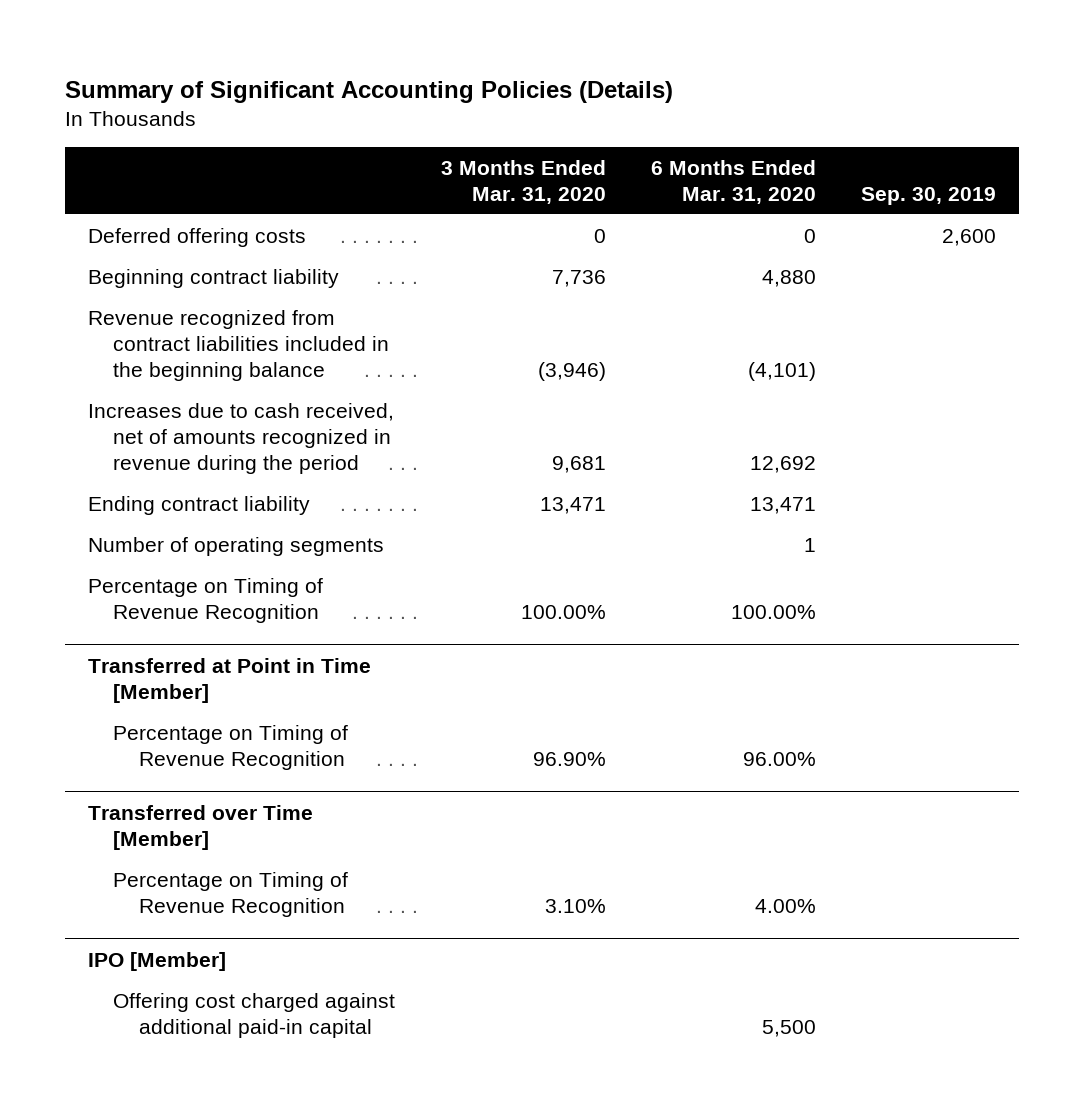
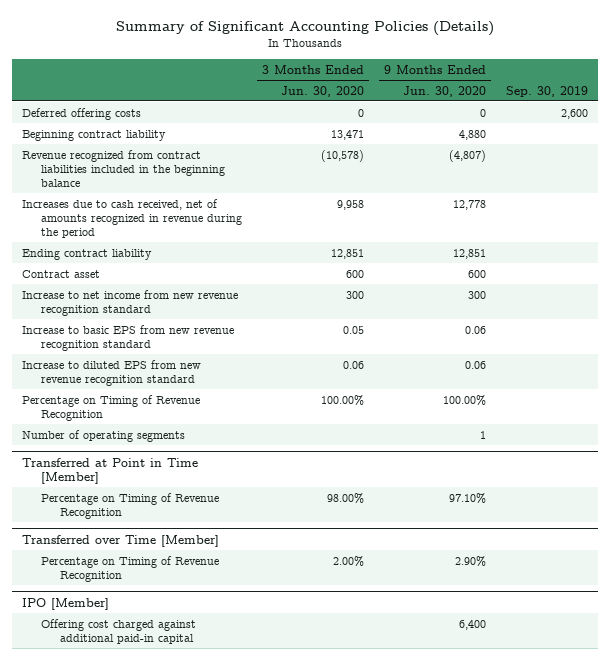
- | 3 Months Ended Mar. 31, 2020 | 6 Months Ended Mar. 31, 2020 | Sep. 30, 2019
+ | 3 Months Ended Jun. 30, 2020 | 9 Months Ended Jun. 30, 2020 | Sep. 30, 2019
+ Contract asset | 600 | 600 |
+ Increase to net income from new revenue recognition standard | 300 | 300 |
+ Increase to basic EPS from new revenue recognition standard | 0.05 | 0.06 |
+ Increase to diluted EPS from new revenue recognition standard | 0.06 | 0.06 |
moved down: Number of operating segments | | 1 |

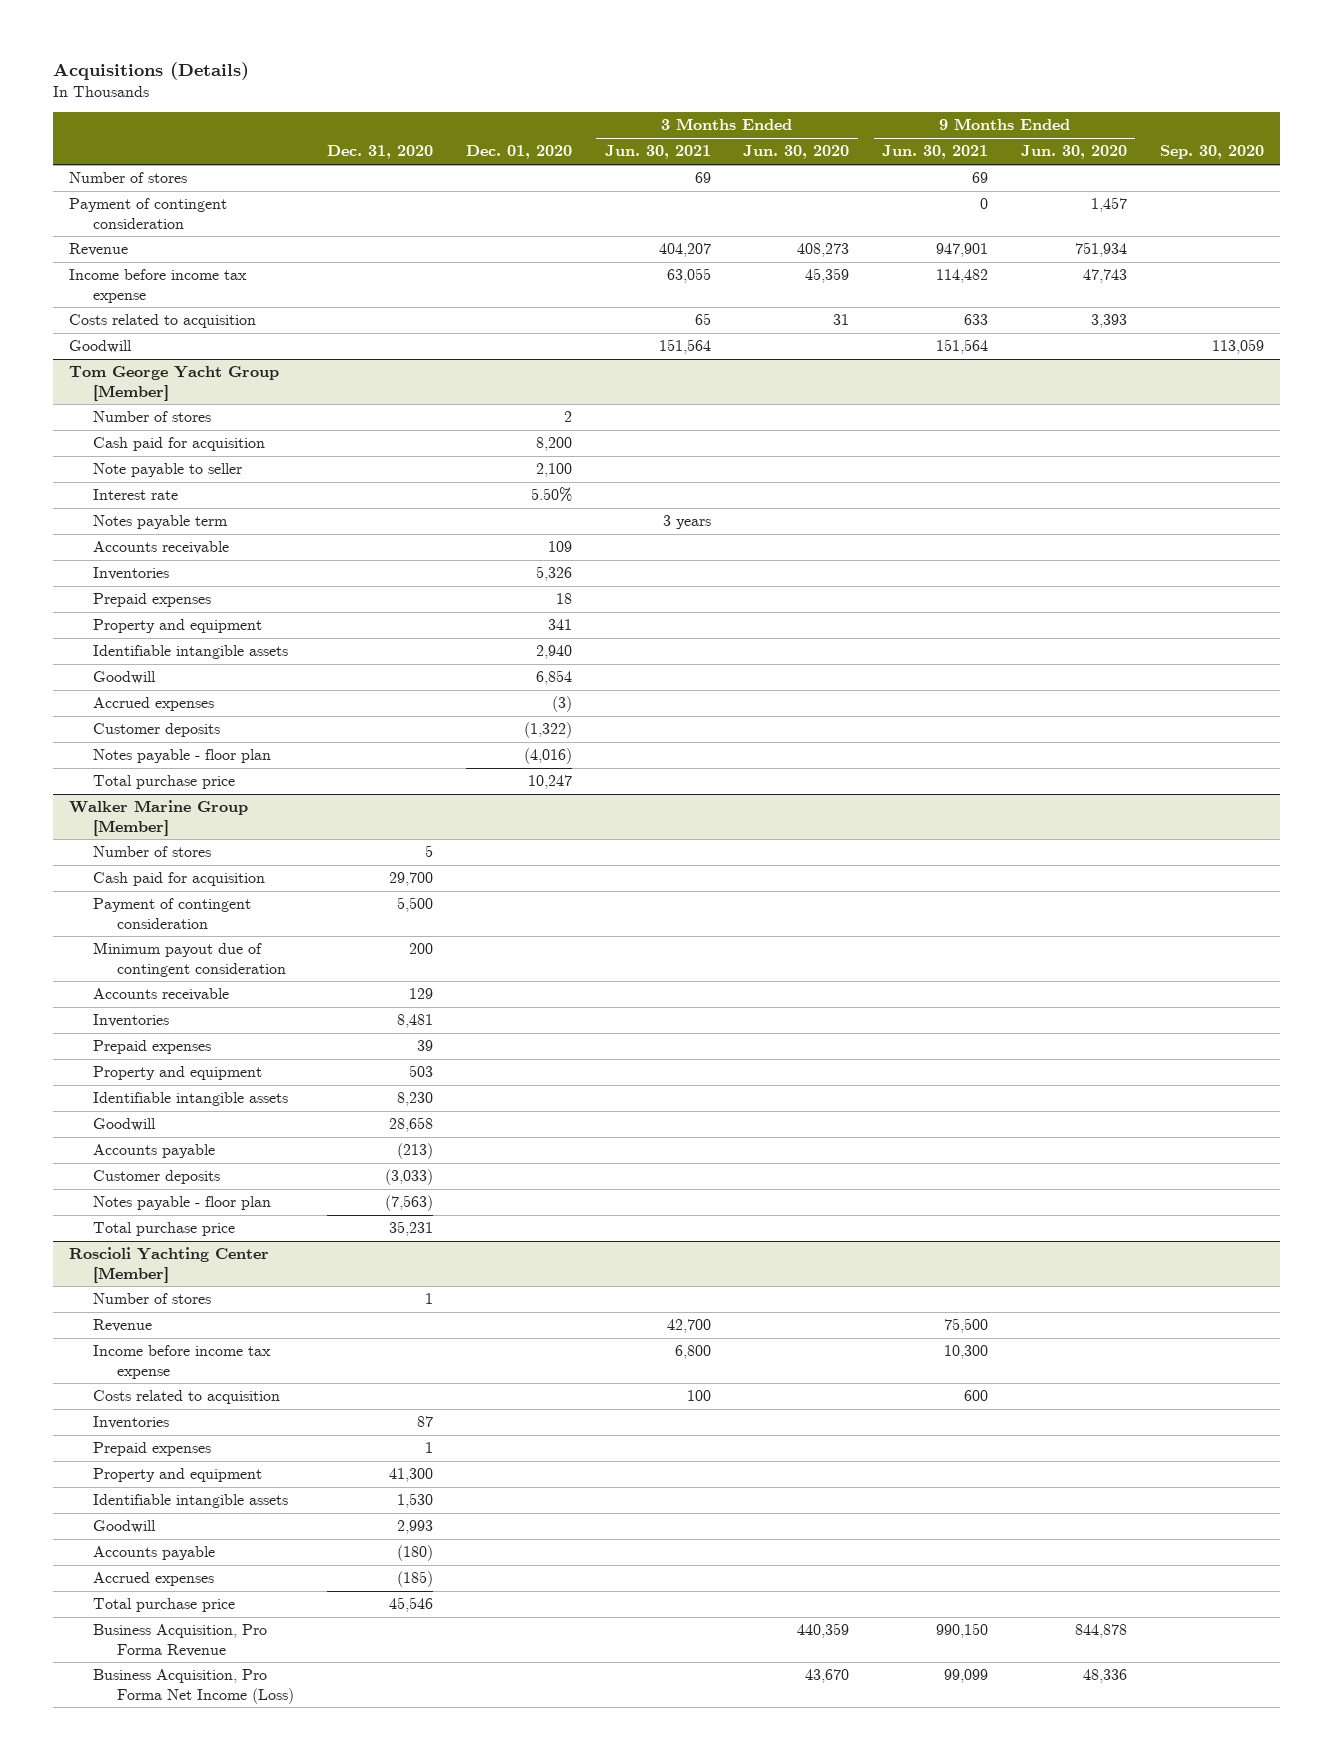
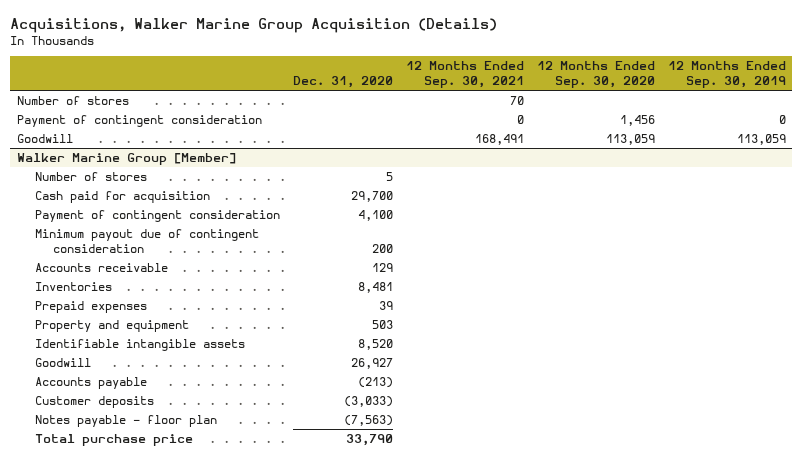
- Acquisitions (Details)
+ Acquisitions, Walker Marine Group Acquisition (Details)
- | Dec. 31, 2020 | Dec. 01, 2020 | 3 Months Ended Jun. 30, 2021 | 3 Months Ended Jun. 30, 2020 | 9 Months Ended Jun. 30, 2021 | 9 Months Ended Jun. 30, 2020 | Sep. 30, 2020
+ | Dec. 31, 2020 | 12 Months Ended Sep. 30, 2021 | 12 Months Ended Sep. 30, 2020 | 12 Months Ended Sep. 30, 2019
- Revenue | | | 404,207 | 408,273 | 947,901 | 751,934 |
- Income before income tax expense | | | 63,055 | 45,359 | 114,482 | 47,743 |
- Costs related to acquisition | | | 65 | 31 | 633 | 3,393 |
- Tom George Yacht Group [Member]
- Number of stores | | 2 | | | | |
- Cash paid for acquisition | | 8,200 | | | | |
- Note payable to seller | | 2,100 | | | | |
- Interest rate | | 5.50% | | | | |
- Notes payable term | | | 3 years | | | |
- Accounts receivable | | 109 | | | | |
- Inventories | | 5,326 | | | | |
- Prepaid expenses | | 18 | | | | |
- Property and equipment | | 341 | | | | |
- Identifiable intangible assets | | 2,940 | | | | |
- Goodwill | | 6,854 | | | | |
- Accrued expenses | | (3) | | | | |
- Customer deposits | | (1,322) | | | | |
- Notes payable - floor plan | | (4,016) | | | | |
- Total purchase price | | 10,247 | | | | |
@ Walker Marine Group [Member]
- Payment of contingent consideration | 5,500 | | | | | |
+ Payment of contingent consideration | 4,100 | | |
- Identifiable intangible assets | 8,230 | | | | | |
- Goodwill | 28,658 | | | | | |
+ Identifiable intangible assets | 8,520 | | |
+ Goodwill | 26,927 | | |
- Total purchase price | 35,231 | | | | | |
- Roscioli Yachting Center [Member]
- Number of stores | 1 | | | | | |
- Revenue | | | 42,700 | | 75,500 | |
- Income before income tax expense | | | 6,800 | | 10,300 | |
- Costs related to acquisition | | | 100 | | 600 | |
- Inventories | 87 | | | | | |
- Prepaid expenses | 1 | | | | | |
- Property and equipment | 41,300 | | | | | |
- Identifiable intangible assets | 1,530 | | | | | |
- Goodwill | 2,993 | | | | | |
- Accounts payable | (180) | | | | | |
- Accrued expenses | (185) | | | | | |
- Total purchase price | 45,546 | | | | | |
- Business Acquisition, Pro Forma Revenue | | | | 440,359 | 990,150 | 844,878 |
- Business Acquisition, Pro Forma Net Income (Loss) | | | | 43,670 | 99,099 | 48,336 |
@ Walker Marine Group [Member]
+ Total purchase price | 33,790 | | |

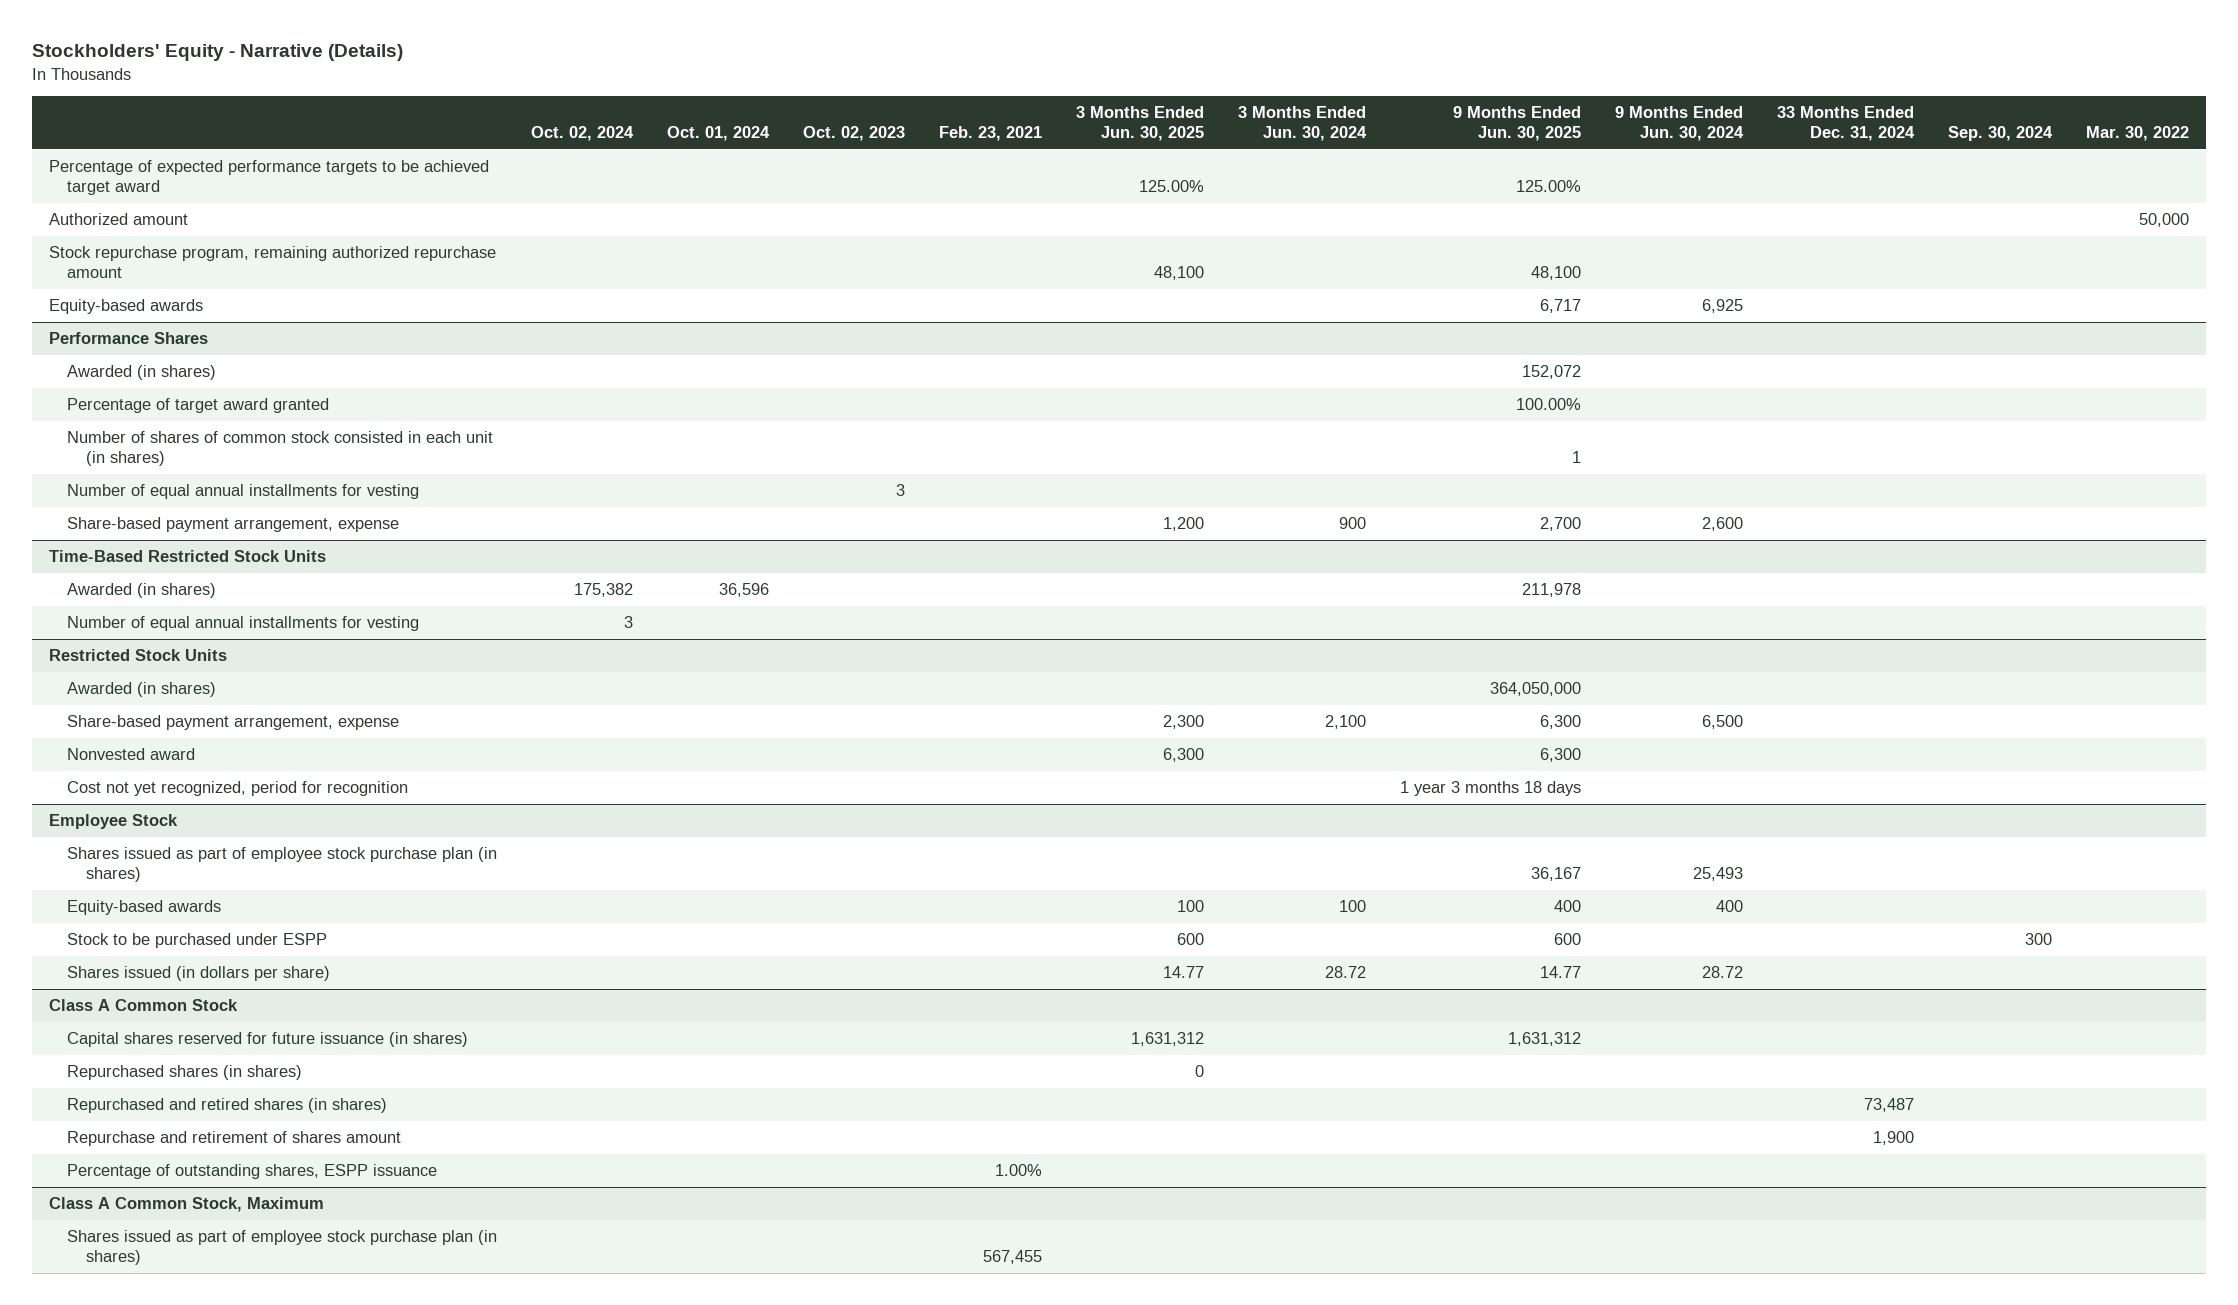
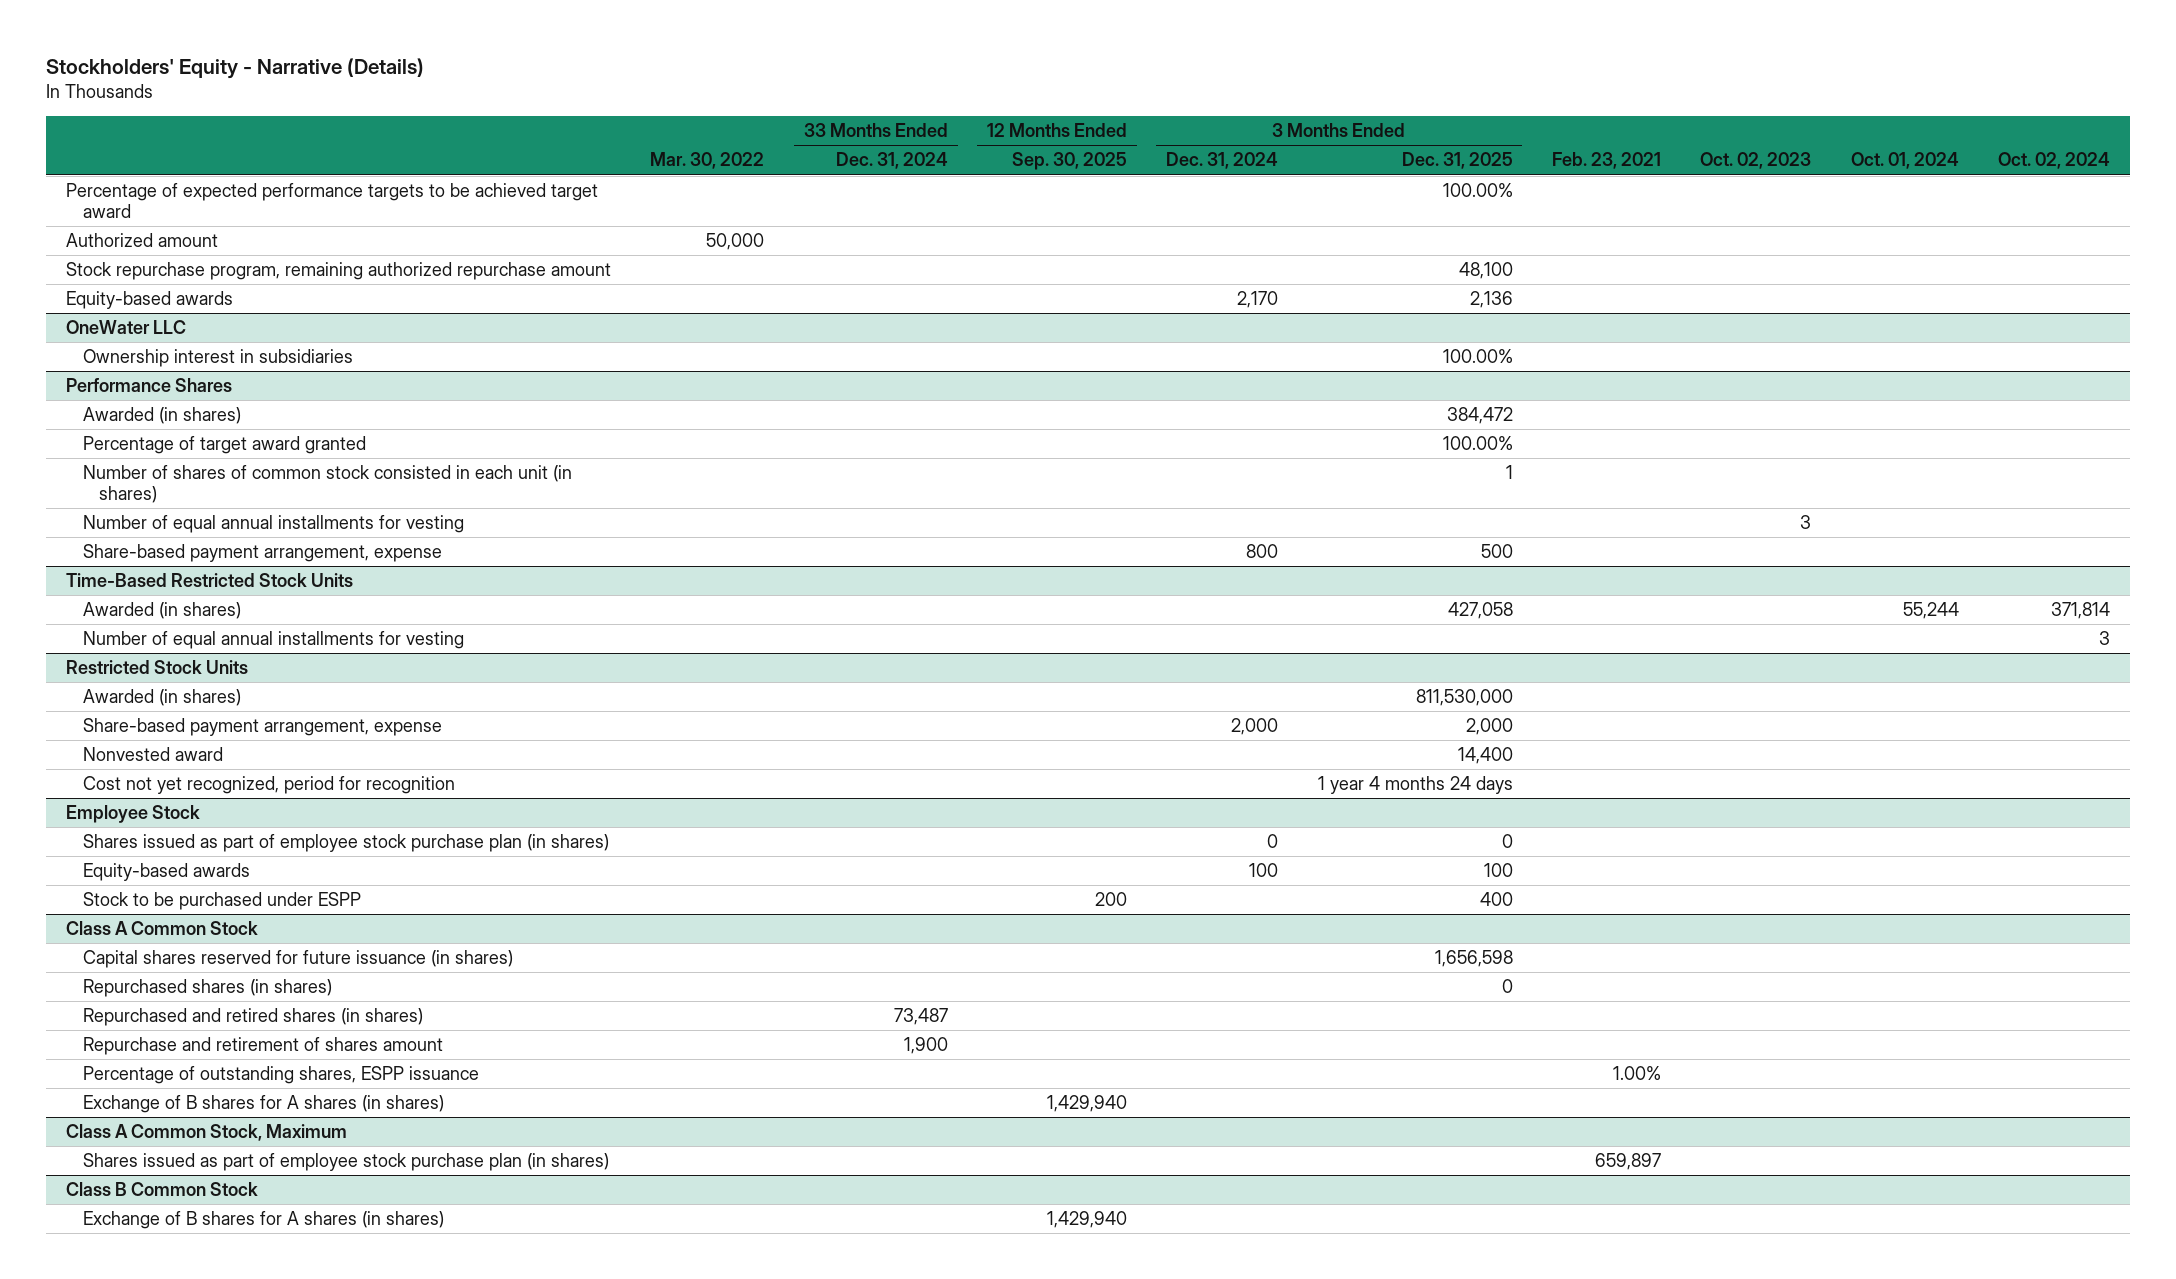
- | Oct. 02, 2024 | Oct. 01, 2024 | Oct. 02, 2023 | Feb. 23, 2021 | 3 Months Ended Jun. 30, 2025 | 3 Months Ended Jun. 30, 2024 | 9 Months Ended Jun. 30, 2025 | 9 Months Ended Jun. 30, 2024 | 33 Months Ended Dec. 31, 2024 | Sep. 30, 2024 | Mar. 30, 2022
+ | Mar. 30, 2022 | 33 Months Ended Dec. 31, 2024 | 12 Months Ended Sep. 30, 2025 | 3 Months Ended Dec. 31, 2024 | 3 Months Ended Dec. 31, 2025 | Feb. 23, 2021 | Oct. 02, 2023 | Oct. 01, 2024 | Oct. 02, 2024
+ OneWater LLC
+ Ownership interest in subsidiaries | | | | | 100.00% | | | |
@ Time-Based Restricted Stock Units
- Awarded (in shares) | 175,382 | 36,596 | | | | | 211,978 | | | |
+ Awarded (in shares) | | | | | 427,058 | | | 55,244 | 371,814
@ Employee Stock
- Shares issued (in dollars per share) | | | | | 14.77 | 28.72 | 14.77 | 28.72 | | |
@ Class A Common Stock
+ Exchange of B shares for A shares (in shares) | | | 1,429,940 | | | | | |
@ Class A Common Stock, Maximum
- Shares issued as part of employee stock purchase plan (in shares) | | | | 567,455 | | | | | | |
+ Shares issued as part of employee stock purchase plan (in shares) | | | | | | 659,897 | | |
+ Class B Common Stock
+ Exchange of B shares for A shares (in shares) | | | 1,429,940 | | | | | |

